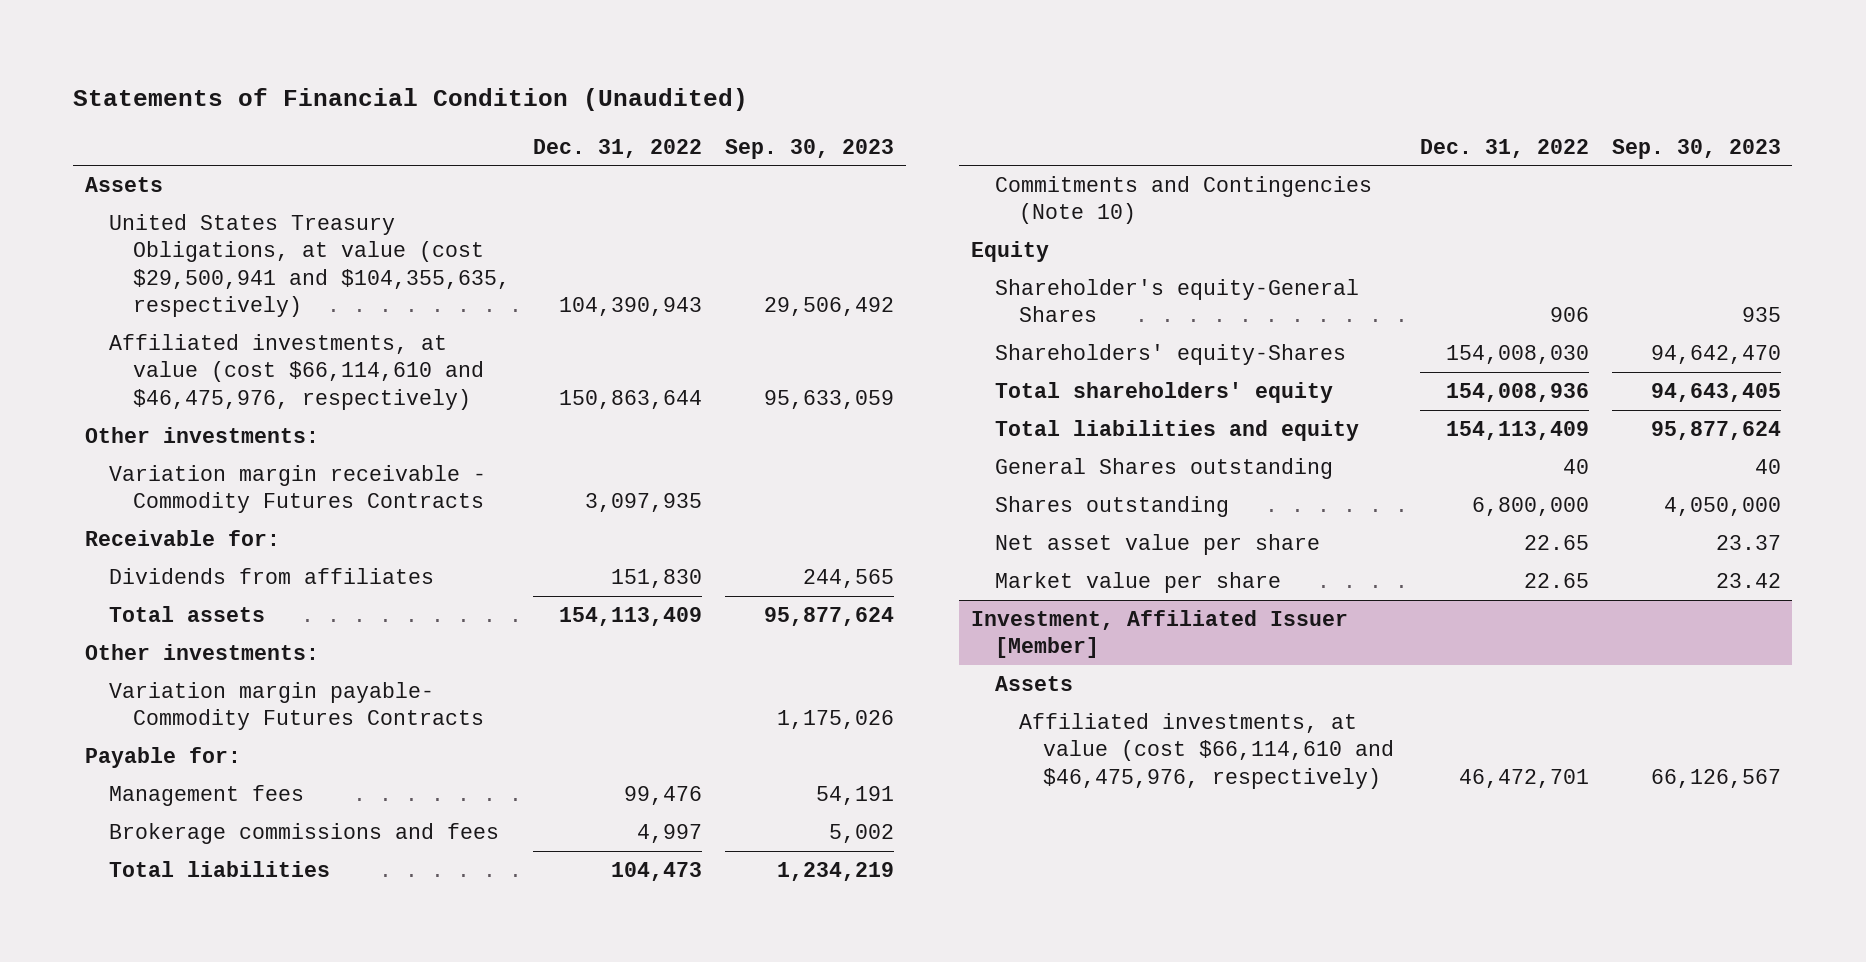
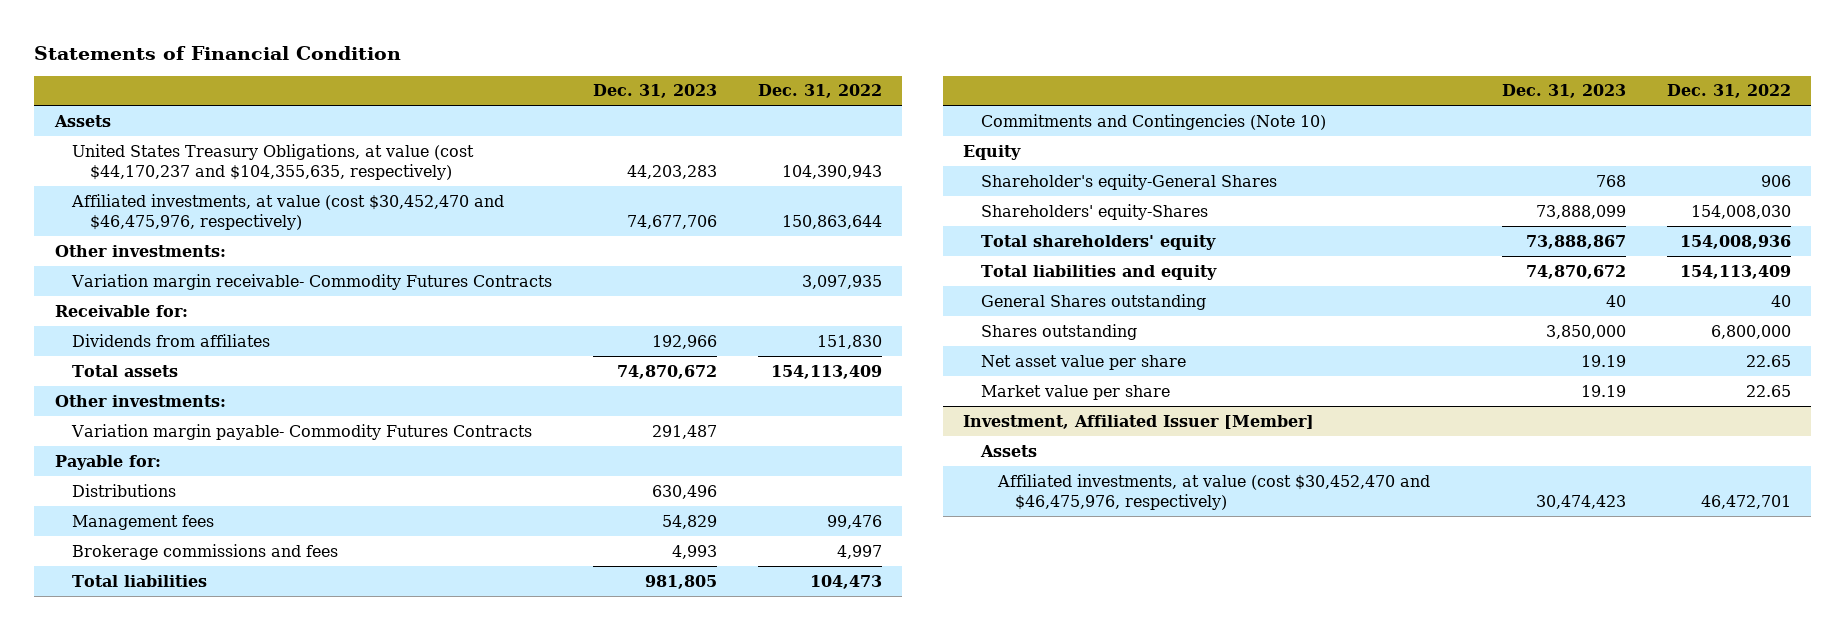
- Statements of Financial Condition (Unaudited)
+ Statements of Financial Condition
- | Dec. 31, 2022 | Sep. 30, 2023
+ | Dec. 31, 2023 | Dec. 31, 2022
- United States Treasury Obligations, at value (cost $29,500,941 and $104,355,635, respectively) | 104,390,943 | 29,506,492
- Affiliated investments, at value (cost $66,114,610 and $46,475,976, respectively) | 150,863,644 | 95,633,059
+ United States Treasury Obligations, at value (cost $44,170,237 and $104,355,635, respectively) | 44,203,283 | 104,390,943
+ Affiliated investments, at value (cost $30,452,470 and $46,475,976, respectively) | 74,677,706 | 150,863,644
- Variation margin receivable - Commodity Futures Contracts | 3,097,935 |
+ Variation margin receivable- Commodity Futures Contracts | | 3,097,935
+ Distributions | 630,496 |
@ Investment, Affiliated Issuer [Member]
- Affiliated investments, at value (cost $66,114,610 and $46,475,976, respectively) | 46,472,701 | 66,126,567
+ Affiliated investments, at value (cost $30,452,470 and $46,475,976, respectively) | 30,474,423 | 46,472,701

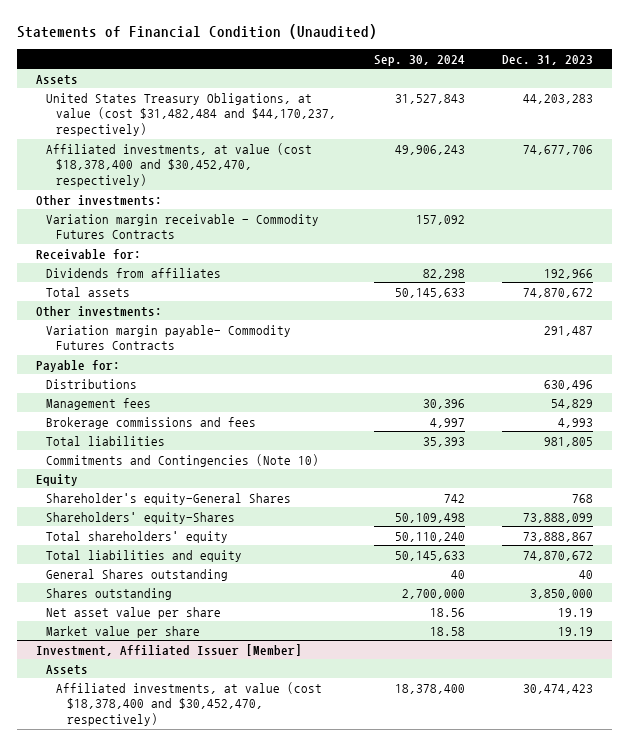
- Statements of Financial Condition
+ Statements of Financial Condition (Unaudited)
- | Dec. 31, 2023 | Dec. 31, 2022
+ | Sep. 30, 2024 | Dec. 31, 2023
- United States Treasury Obligations, at value (cost $44,170,237 and $104,355,635, respectively) | 44,203,283 | 104,390,943
- Affiliated investments, at value (cost $30,452,470 and $46,475,976, respectively) | 74,677,706 | 150,863,644
+ United States Treasury Obligations, at value (cost $31,482,484 and $44,170,237, respectively) | 31,527,843 | 44,203,283
+ Affiliated investments, at value (cost $18,378,400 and $30,452,470, respectively) | 49,906,243 | 74,677,706
- Variation margin receivable- Commodity Futures Contracts | | 3,097,935
+ Variation margin receivable - Commodity Futures Contracts | 157,092 |
@ Investment, Affiliated Issuer [Member]
- Affiliated investments, at value (cost $30,452,470 and $46,475,976, respectively) | 30,474,423 | 46,472,701
+ Affiliated investments, at value (cost $18,378,400 and $30,452,470, respectively) | 18,378,400 | 30,474,423

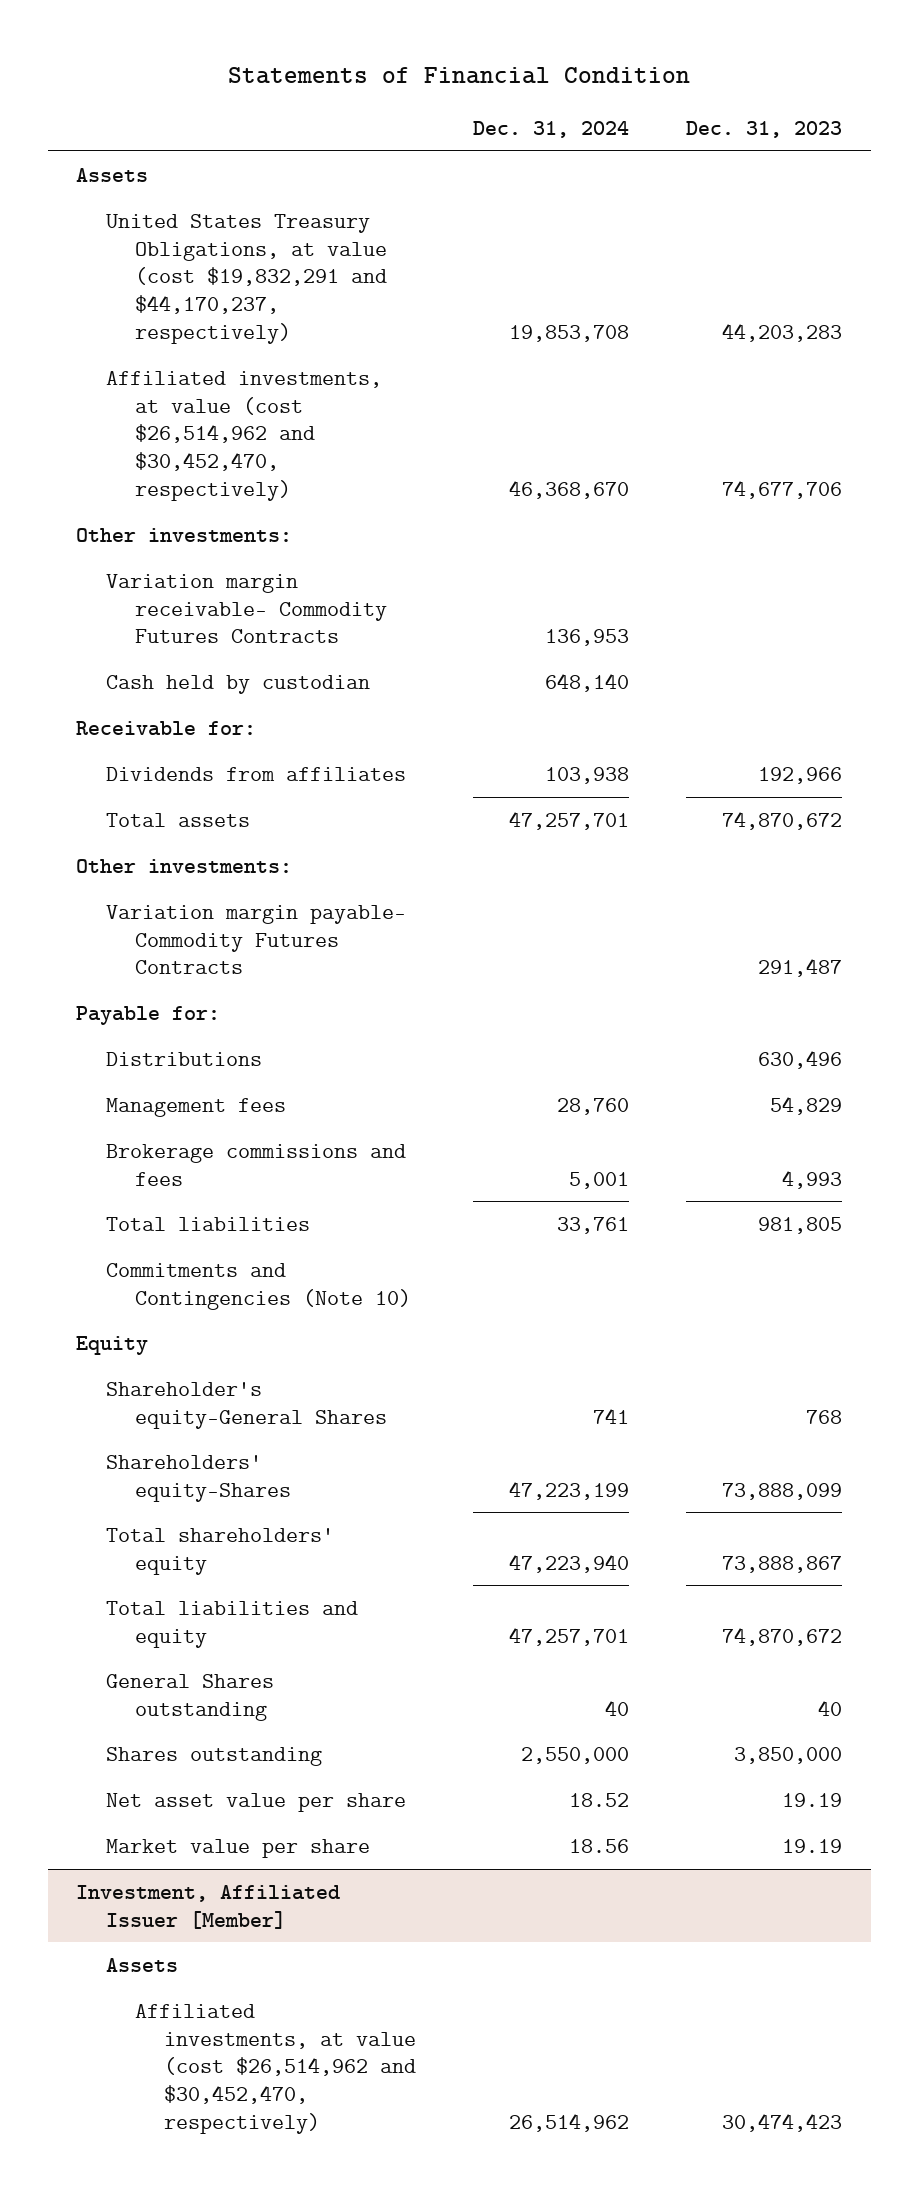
- Statements of Financial Condition (Unaudited)
+ Statements of Financial Condition
- | Sep. 30, 2024 | Dec. 31, 2023
+ | Dec. 31, 2024 | Dec. 31, 2023
- United States Treasury Obligations, at value (cost $31,482,484 and $44,170,237, respectively) | 31,527,843 | 44,203,283
- Affiliated investments, at value (cost $18,378,400 and $30,452,470, respectively) | 49,906,243 | 74,677,706
+ United States Treasury Obligations, at value (cost $19,832,291 and $44,170,237, respectively) | 19,853,708 | 44,203,283
+ Affiliated investments, at value (cost $26,514,962 and $30,452,470, respectively) | 46,368,670 | 74,677,706
- Variation margin receivable - Commodity Futures Contracts | 157,092 |
+ Variation margin receivable- Commodity Futures Contracts | 136,953 |
+ Cash held by custodian | 648,140 |
@ Investment, Affiliated Issuer [Member]
- Affiliated investments, at value (cost $18,378,400 and $30,452,470, respectively) | 18,378,400 | 30,474,423
+ Affiliated investments, at value (cost $26,514,962 and $30,452,470, respectively) | 26,514,962 | 30,474,423

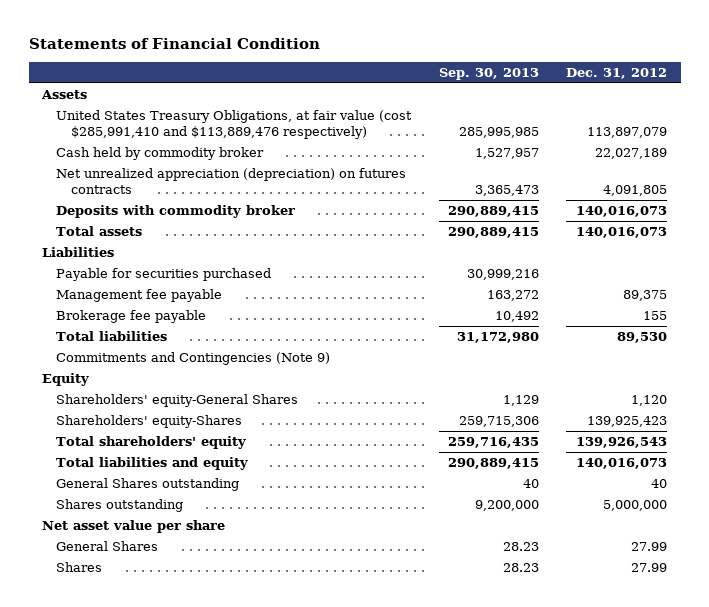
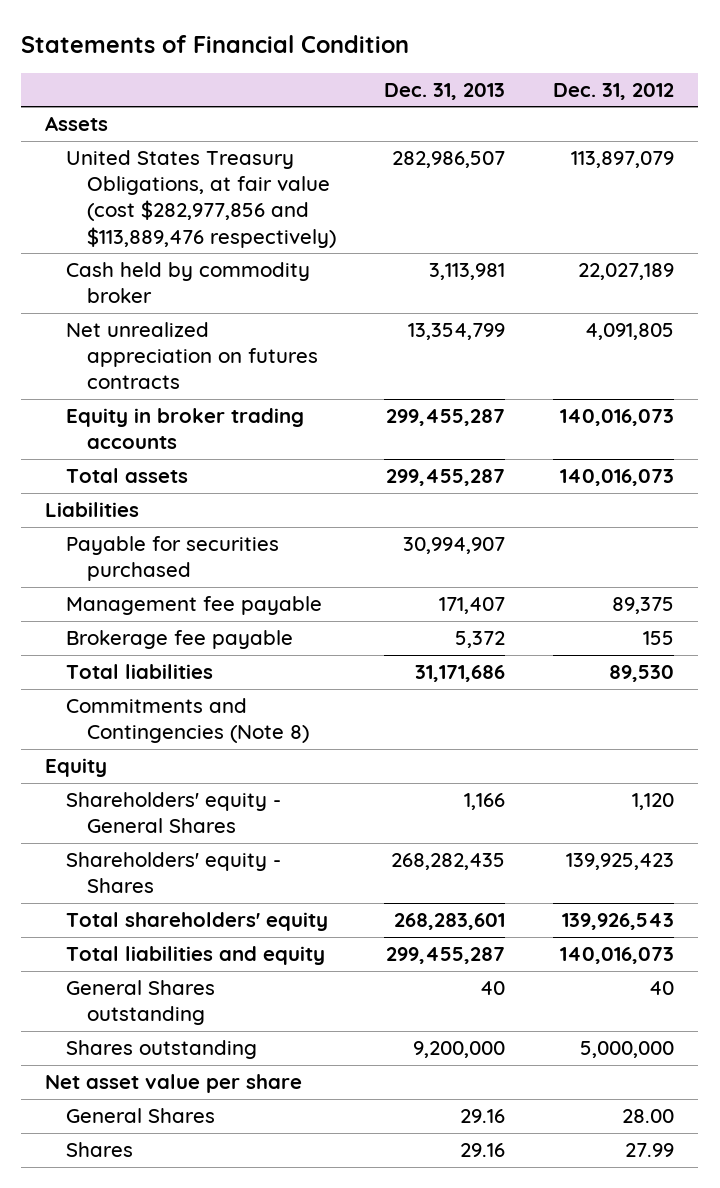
- | Sep. 30, 2013 | Dec. 31, 2012
+ | Dec. 31, 2013 | Dec. 31, 2012
- United States Treasury Obligations, at fair value (cost $285,991,410 and $113,889,476 respectively) | 285,995,985 | 113,897,079
+ United States Treasury Obligations, at fair value (cost $282,977,856 and $113,889,476 respectively) | 282,986,507 | 113,897,079
- Net unrealized appreciation (depreciation) on futures contracts | 3,365,473 | 4,091,805
- Deposits with commodity broker | 290,889,415 | 140,016,073
+ Net unrealized appreciation on futures contracts | 13,354,799 | 4,091,805
+ Equity in broker trading accounts | 299,455,287 | 140,016,073
- Commitments and Contingencies (Note 9)
+ Commitments and Contingencies (Note 8)
- Shareholders' equity-General Shares | 1,129 | 1,120
- Shareholders' equity-Shares | 259,715,306 | 139,925,423
+ Shareholders' equity - General Shares | 1,166 | 1,120
+ Shareholders' equity - Shares | 268,282,435 | 139,925,423
- General Shares | 28.23 | 27.99
+ General Shares | 29.16 | 28.00

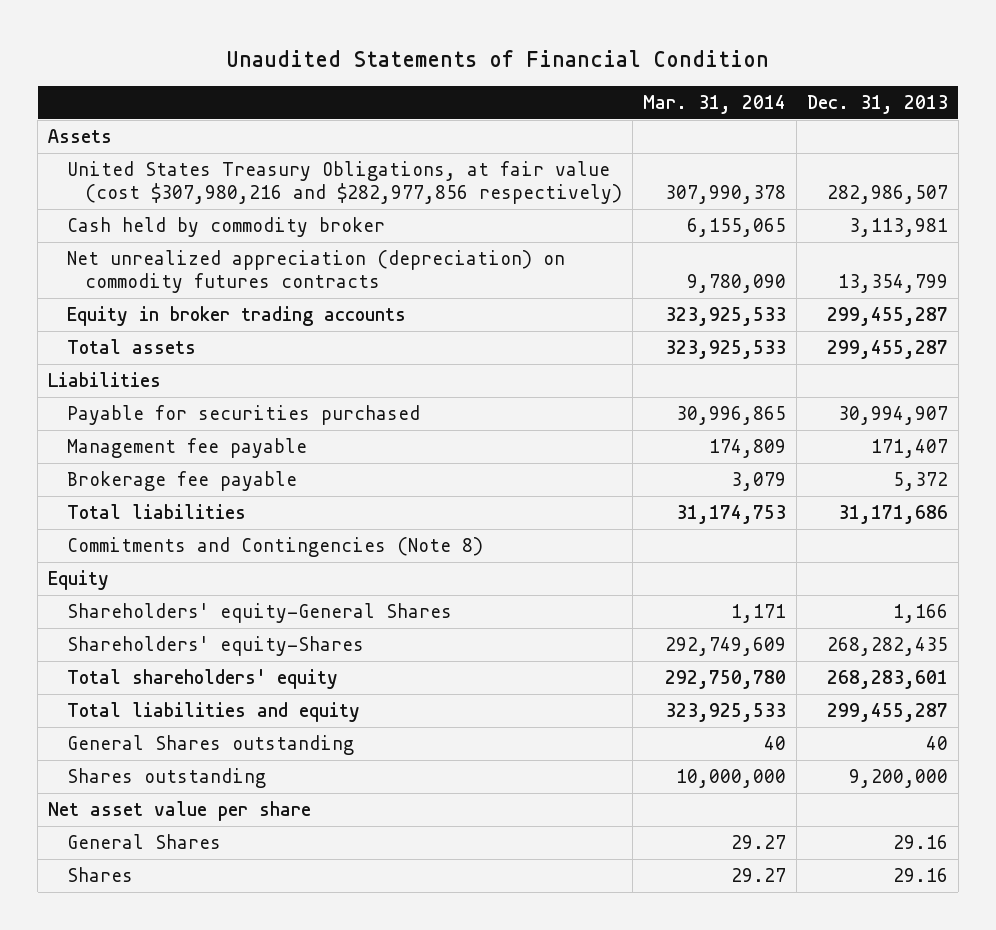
- Statements of Financial Condition
+ Unaudited Statements of Financial Condition
- | Dec. 31, 2013 | Dec. 31, 2012
+ | Mar. 31, 2014 | Dec. 31, 2013
- United States Treasury Obligations, at fair value (cost $282,977,856 and $113,889,476 respectively) | 282,986,507 | 113,897,079
+ United States Treasury Obligations, at fair value (cost $307,980,216 and $282,977,856 respectively) | 307,990,378 | 282,986,507
- Net unrealized appreciation on futures contracts | 13,354,799 | 4,091,805
+ Net unrealized appreciation (depreciation) on commodity futures contracts | 9,780,090 | 13,354,799
- Shareholders' equity - General Shares | 1,166 | 1,120
- Shareholders' equity - Shares | 268,282,435 | 139,925,423
+ Shareholders' equity-General Shares | 1,171 | 1,166
+ Shareholders' equity-Shares | 292,749,609 | 268,282,435

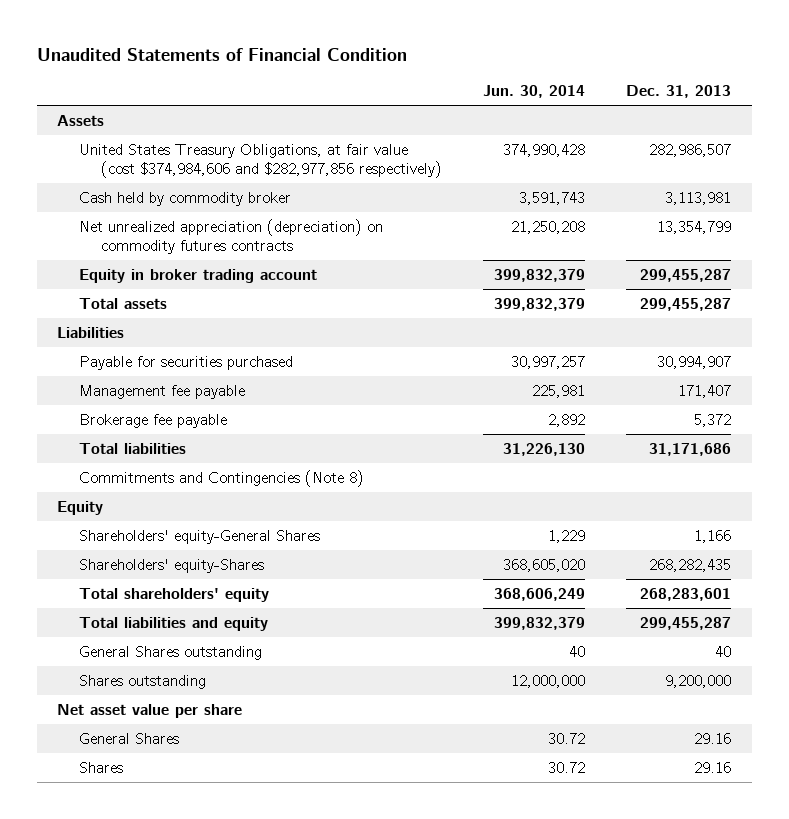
- | Mar. 31, 2014 | Dec. 31, 2013
+ | Jun. 30, 2014 | Dec. 31, 2013
- United States Treasury Obligations, at fair value (cost $307,980,216 and $282,977,856 respectively) | 307,990,378 | 282,986,507
+ United States Treasury Obligations, at fair value (cost $374,984,606 and $282,977,856 respectively) | 374,990,428 | 282,986,507
- Equity in broker trading accounts | 323,925,533 | 299,455,287
+ Equity in broker trading account | 399,832,379 | 299,455,287

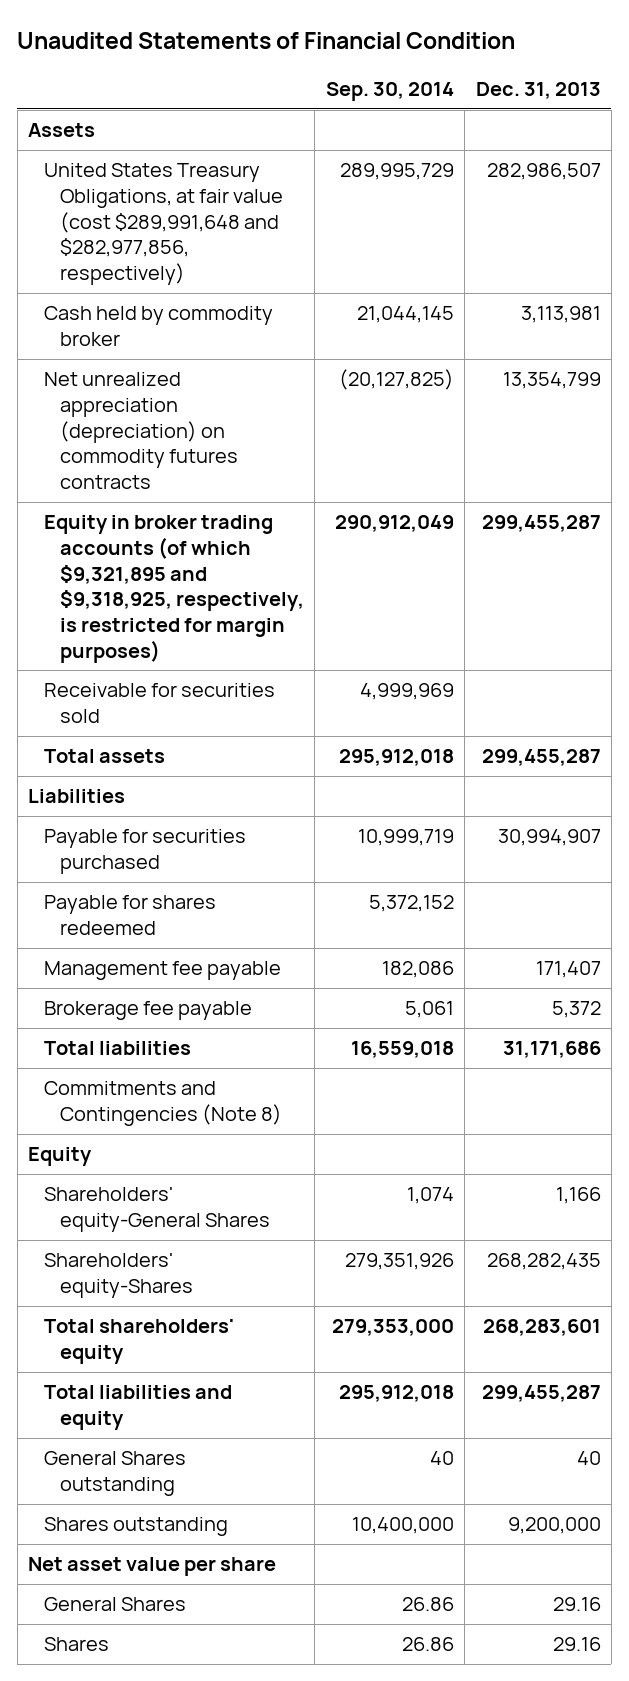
- | Jun. 30, 2014 | Dec. 31, 2013
+ | Sep. 30, 2014 | Dec. 31, 2013
- United States Treasury Obligations, at fair value (cost $374,984,606 and $282,977,856 respectively) | 374,990,428 | 282,986,507
+ United States Treasury Obligations, at fair value (cost $289,991,648 and $282,977,856, respectively) | 289,995,729 | 282,986,507
- Equity in broker trading account | 399,832,379 | 299,455,287
+ Equity in broker trading accounts (of which $9,321,895 and $9,318,925, respectively, is restricted for margin purposes) | 290,912,049 | 299,455,287
+ Receivable for securities sold | 4,999,969 |
+ Payable for shares redeemed | 5,372,152 |

